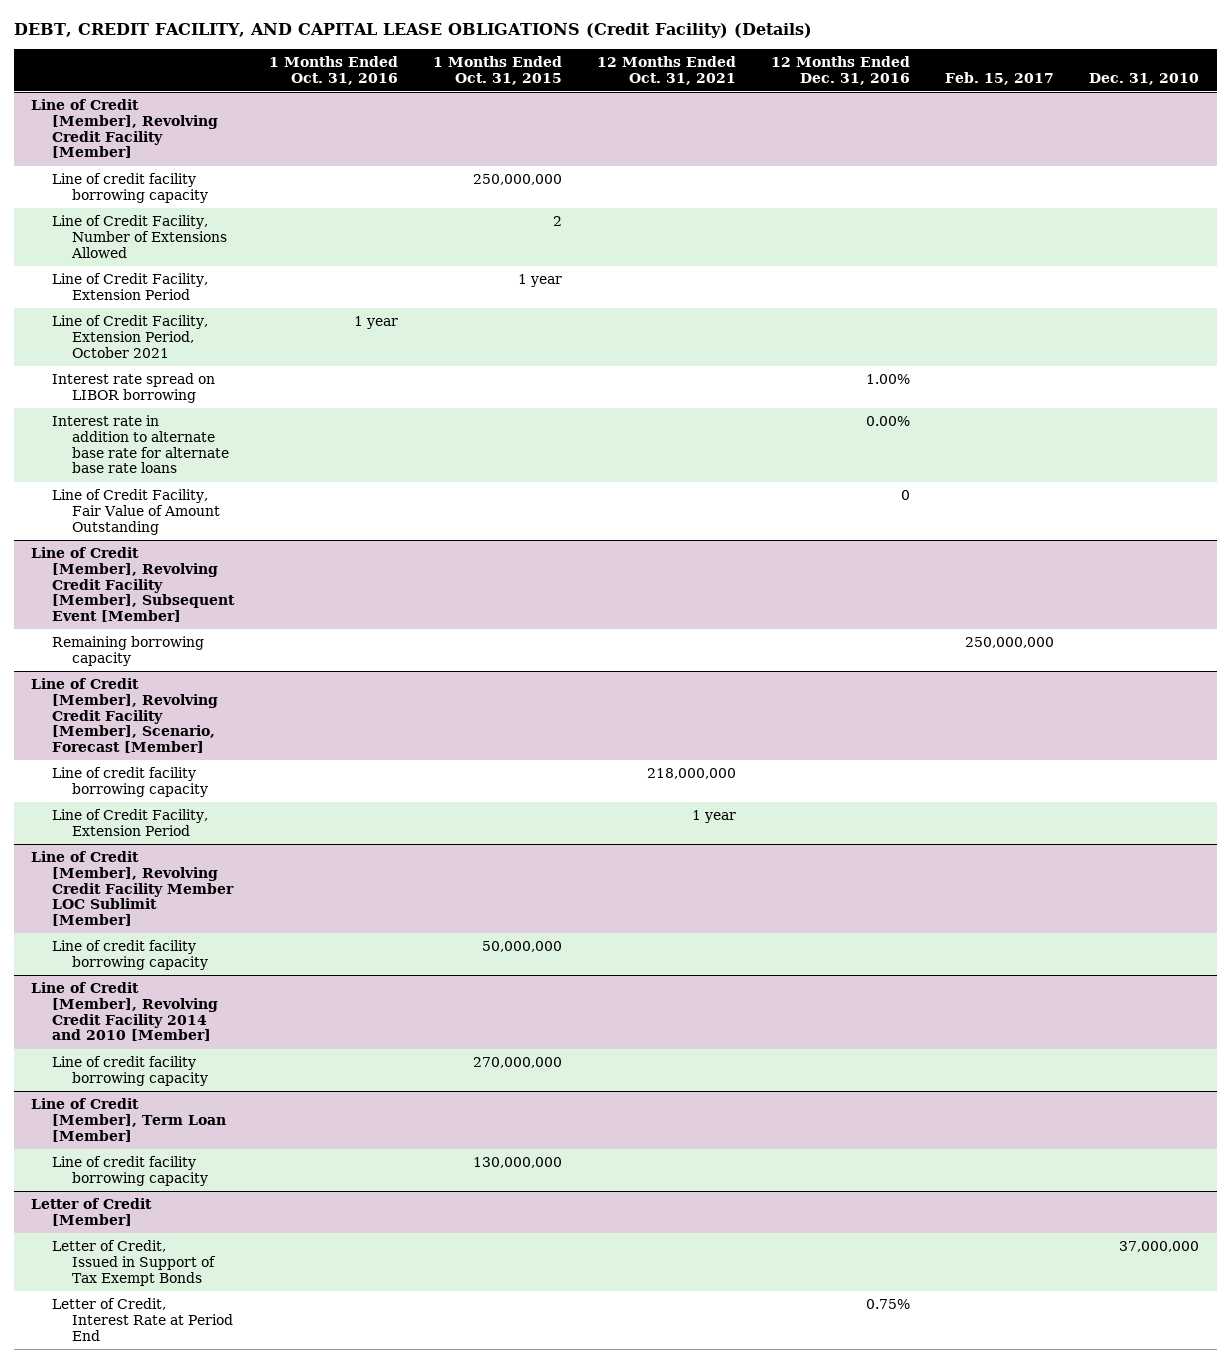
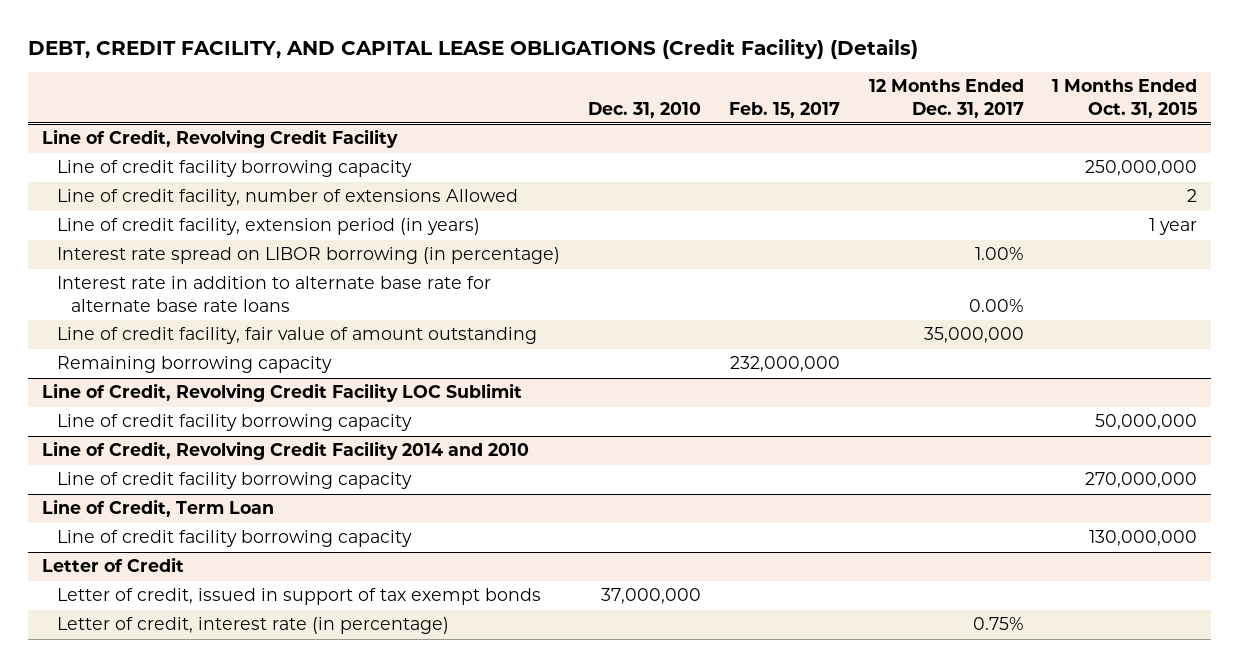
- | 1 Months Ended Oct. 31, 2016 | 1 Months Ended Oct. 31, 2015 | 12 Months Ended Oct. 31, 2021 | 12 Months Ended Dec. 31, 2016 | Feb. 15, 2017 | Dec. 31, 2010
+ | Dec. 31, 2010 | Feb. 15, 2017 | 12 Months Ended Dec. 31, 2017 | 1 Months Ended Oct. 31, 2015
- Line of Credit [Member], Revolving Credit Facility [Member]
+ Line of Credit, Revolving Credit Facility
- Line of Credit Facility, Number of Extensions Allowed | | 2 | | | |
- Line of Credit Facility, Extension Period | | 1 year | | | |
- Line of Credit Facility, Extension Period, October 2021 | 1 year | | | | |
- Interest rate spread on LIBOR borrowing | | | | 1.00% | |
+ Line of credit facility, number of extensions Allowed | | | | 2
+ Line of credit facility, extension period (in years) | | | | 1 year
+ Interest rate spread on LIBOR borrowing (in percentage) | | | 1.00% |
- Line of Credit Facility, Fair Value of Amount Outstanding | | | | 0 | |
- Line of Credit [Member], Revolving Credit Facility [Member], Subsequent Event [Member]
- Remaining borrowing capacity | | | | | 250,000,000 |
- Line of Credit [Member], Revolving Credit Facility [Member], Scenario, Forecast [Member]
- Line of credit facility borrowing capacity | | | 218,000,000 | | |
- Line of Credit Facility, Extension Period | | | 1 year | | |
- Line of Credit [Member], Revolving Credit Facility Member LOC Sublimit [Member]
+ Line of credit facility, fair value of amount outstanding | | | 35,000,000 |
+ Remaining borrowing capacity | | 232,000,000 | |
+ Line of Credit, Revolving Credit Facility LOC Sublimit
- Line of Credit [Member], Revolving Credit Facility 2014 and 2010 [Member]
+ Line of Credit, Revolving Credit Facility 2014 and 2010
- Line of Credit [Member], Term Loan [Member]
+ Line of Credit, Term Loan
- Letter of Credit [Member]
- Letter of Credit, Issued in Support of Tax Exempt Bonds | | | | | | 37,000,000
- Letter of Credit, Interest Rate at Period End | | | | 0.75% | |
+ Letter of Credit
+ Letter of credit, issued in support of tax exempt bonds | 37,000,000 | | |
+ Letter of credit, interest rate (in percentage) | | | 0.75% |

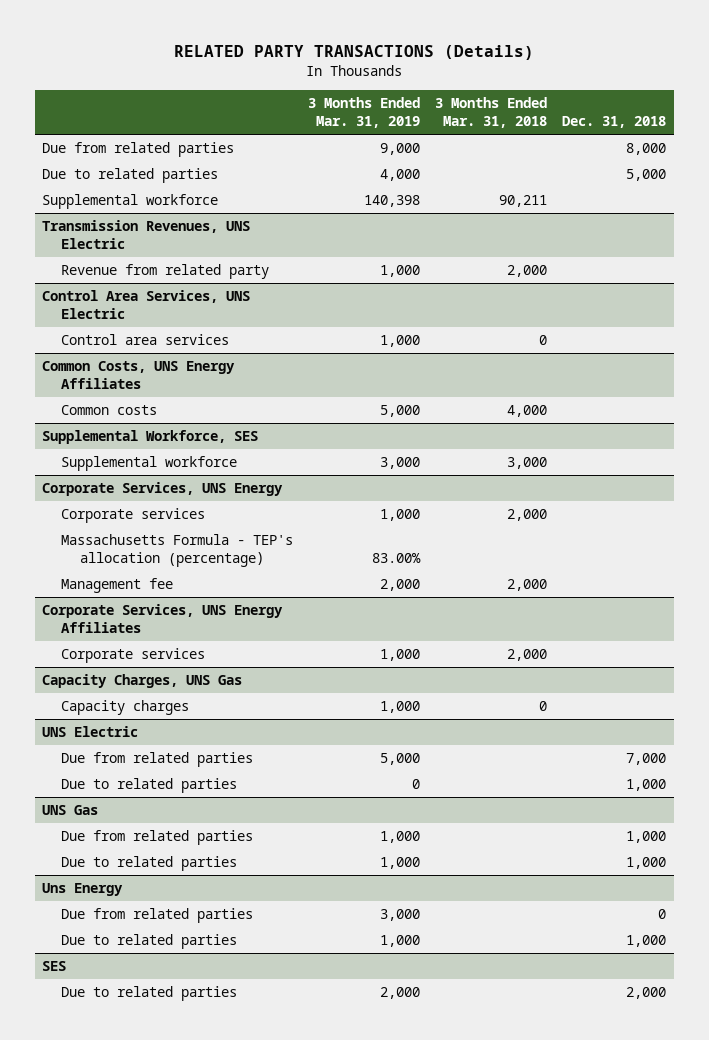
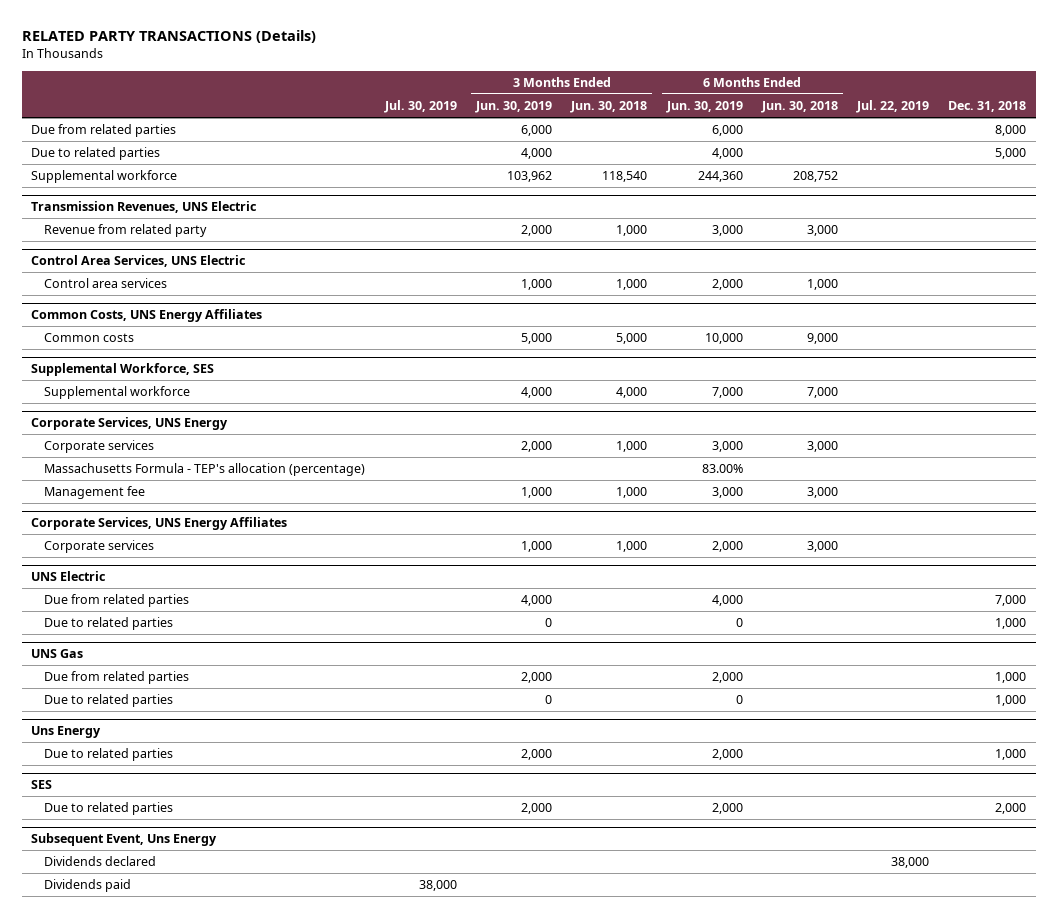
- | 3 Months Ended Mar. 31, 2019 | 3 Months Ended Mar. 31, 2018 | Dec. 31, 2018
+ | Jul. 30, 2019 | 3 Months Ended Jun. 30, 2019 | 3 Months Ended Jun. 30, 2018 | 6 Months Ended Jun. 30, 2019 | 6 Months Ended Jun. 30, 2018 | Jul. 22, 2019 | Dec. 31, 2018
- Capacity Charges, UNS Gas
- Capacity charges | 1,000 | 0 |
@ Uns Energy
- Due from related parties | 3,000 | | 0
+ Subsequent Event, Uns Energy
+ Dividends declared | | | | | | 38,000 |
+ Dividends paid | 38,000 | | | | | |

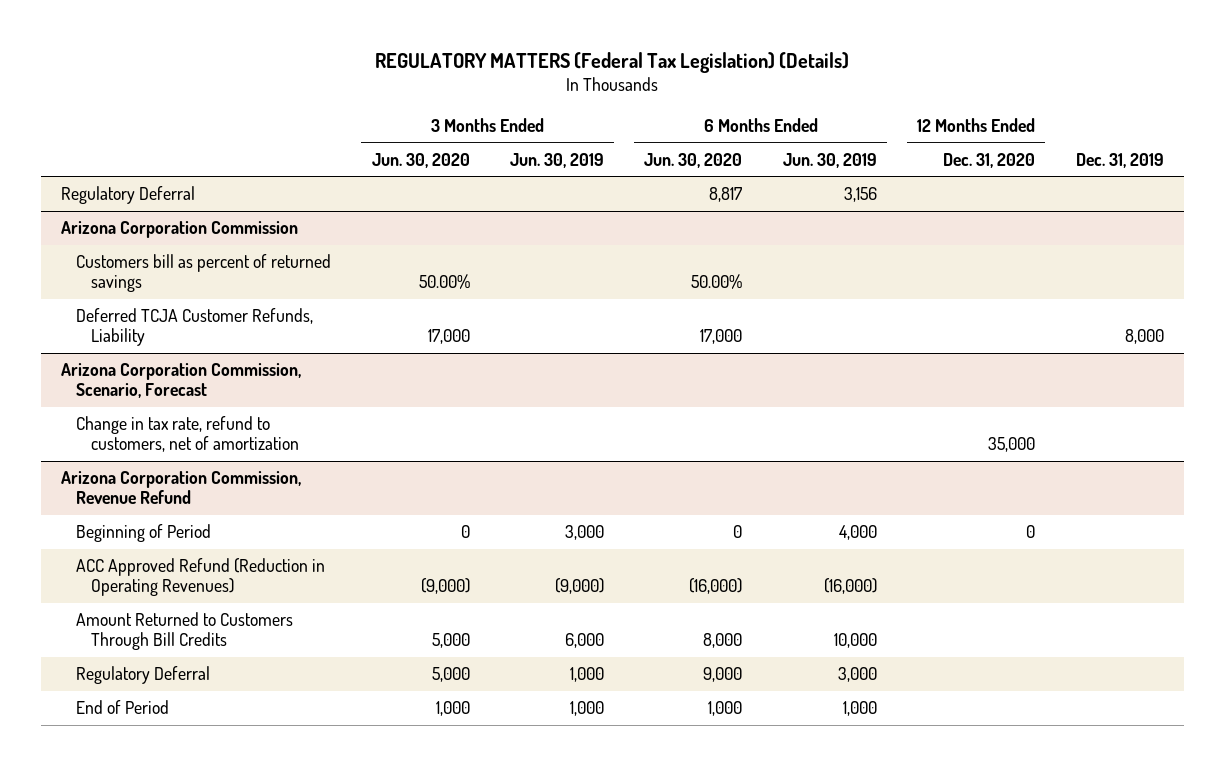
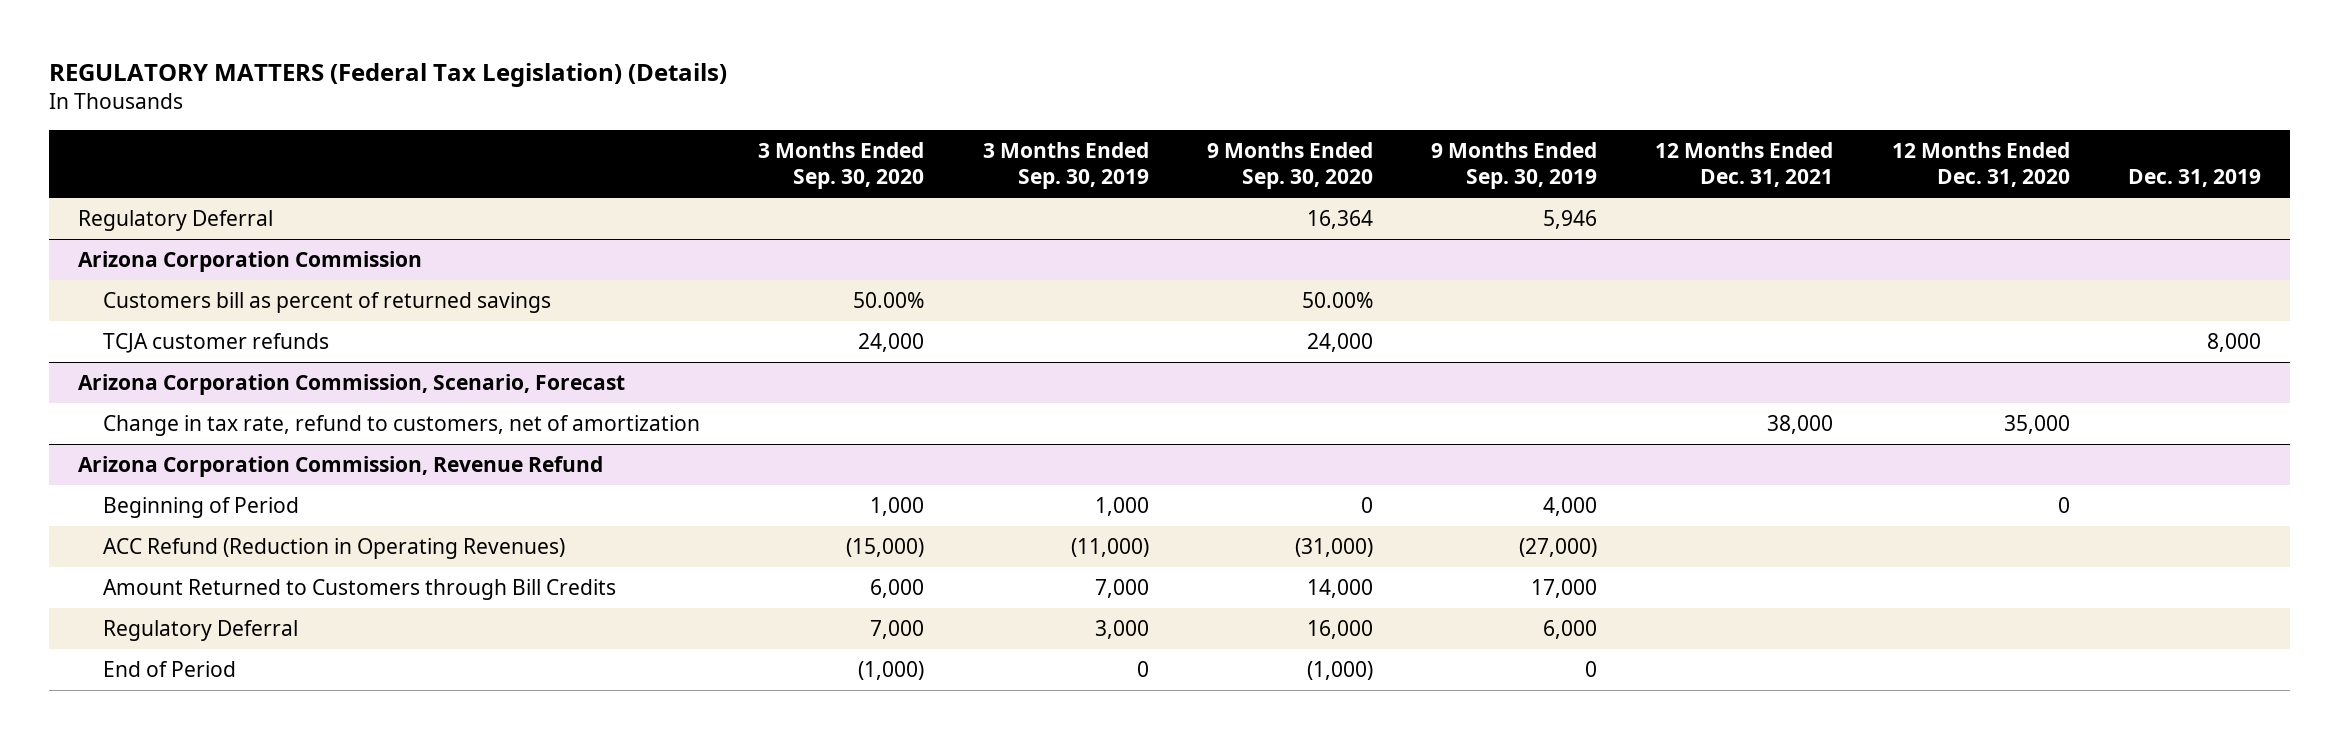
- | 3 Months Ended Jun. 30, 2020 | 3 Months Ended Jun. 30, 2019 | 6 Months Ended Jun. 30, 2020 | 6 Months Ended Jun. 30, 2019 | 12 Months Ended Dec. 31, 2020 | Dec. 31, 2019
+ | 3 Months Ended Sep. 30, 2020 | 3 Months Ended Sep. 30, 2019 | 9 Months Ended Sep. 30, 2020 | 9 Months Ended Sep. 30, 2019 | 12 Months Ended Dec. 31, 2021 | 12 Months Ended Dec. 31, 2020 | Dec. 31, 2019
@ Arizona Corporation Commission
- Deferred TCJA Customer Refunds, Liability | 17,000 | | 17,000 | | | 8,000
+ TCJA customer refunds | 24,000 | | 24,000 | | | | 8,000
@ Arizona Corporation Commission, Revenue Refund
- ACC Approved Refund (Reduction in Operating Revenues) | (9,000) | (9,000) | (16,000) | (16,000) | |
- Amount Returned to Customers Through Bill Credits | 5,000 | 6,000 | 8,000 | 10,000 | |
+ ACC Refund (Reduction in Operating Revenues) | (15,000) | (11,000) | (31,000) | (27,000) | | |
+ Amount Returned to Customers through Bill Credits | 6,000 | 7,000 | 14,000 | 17,000 | | |

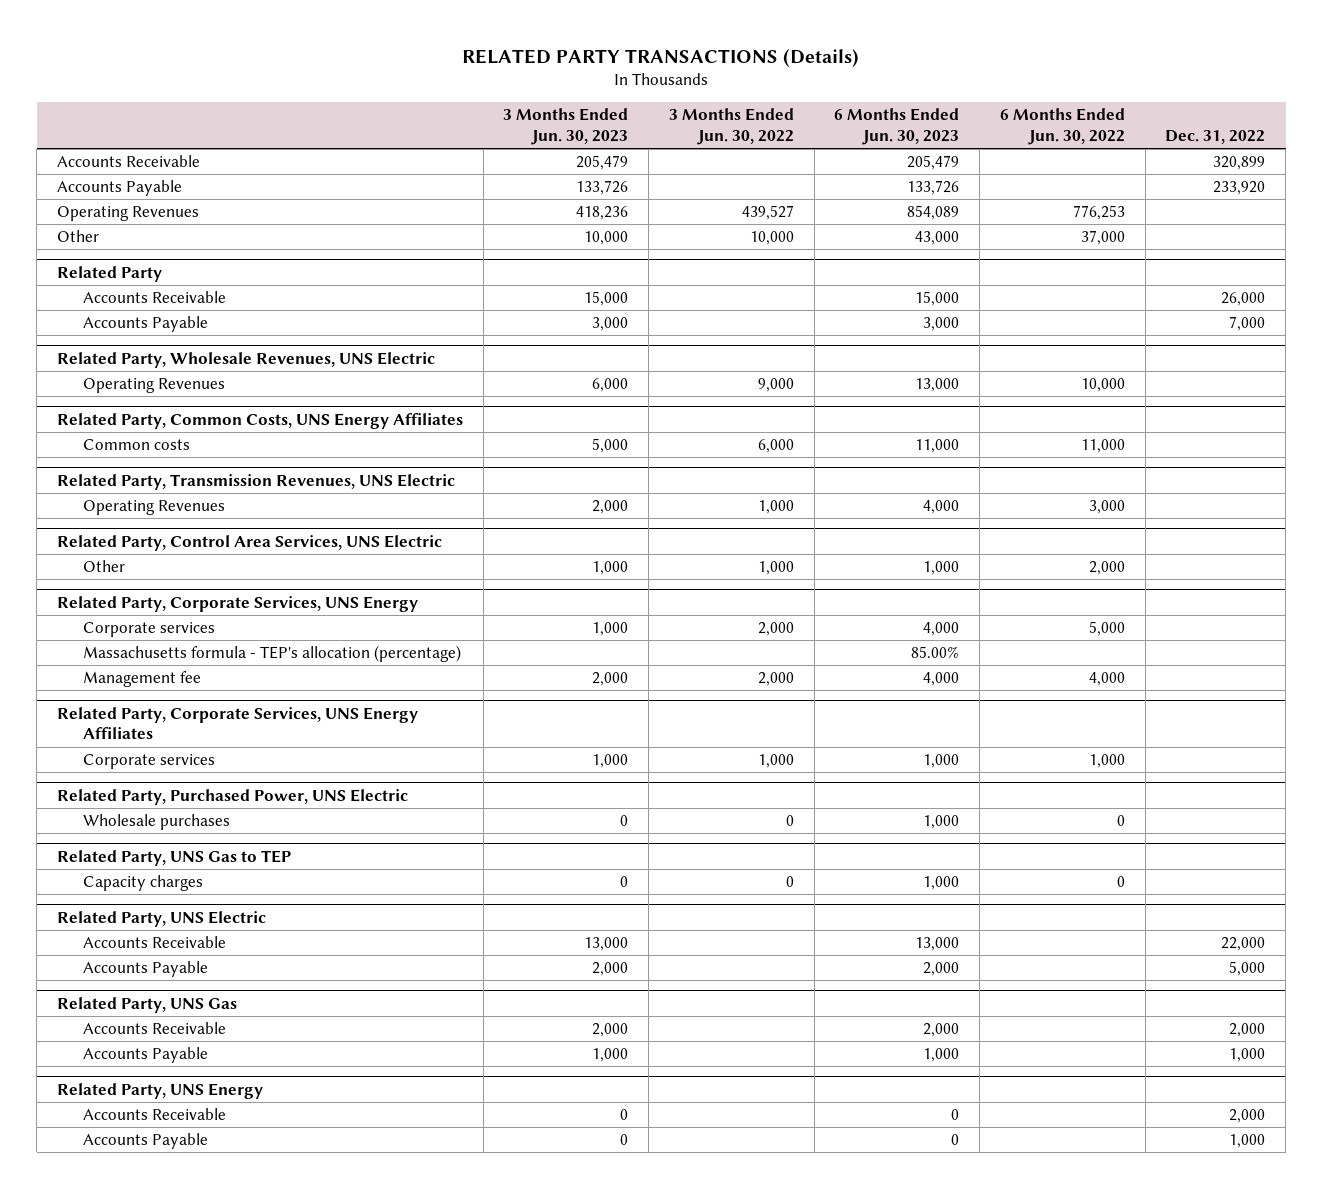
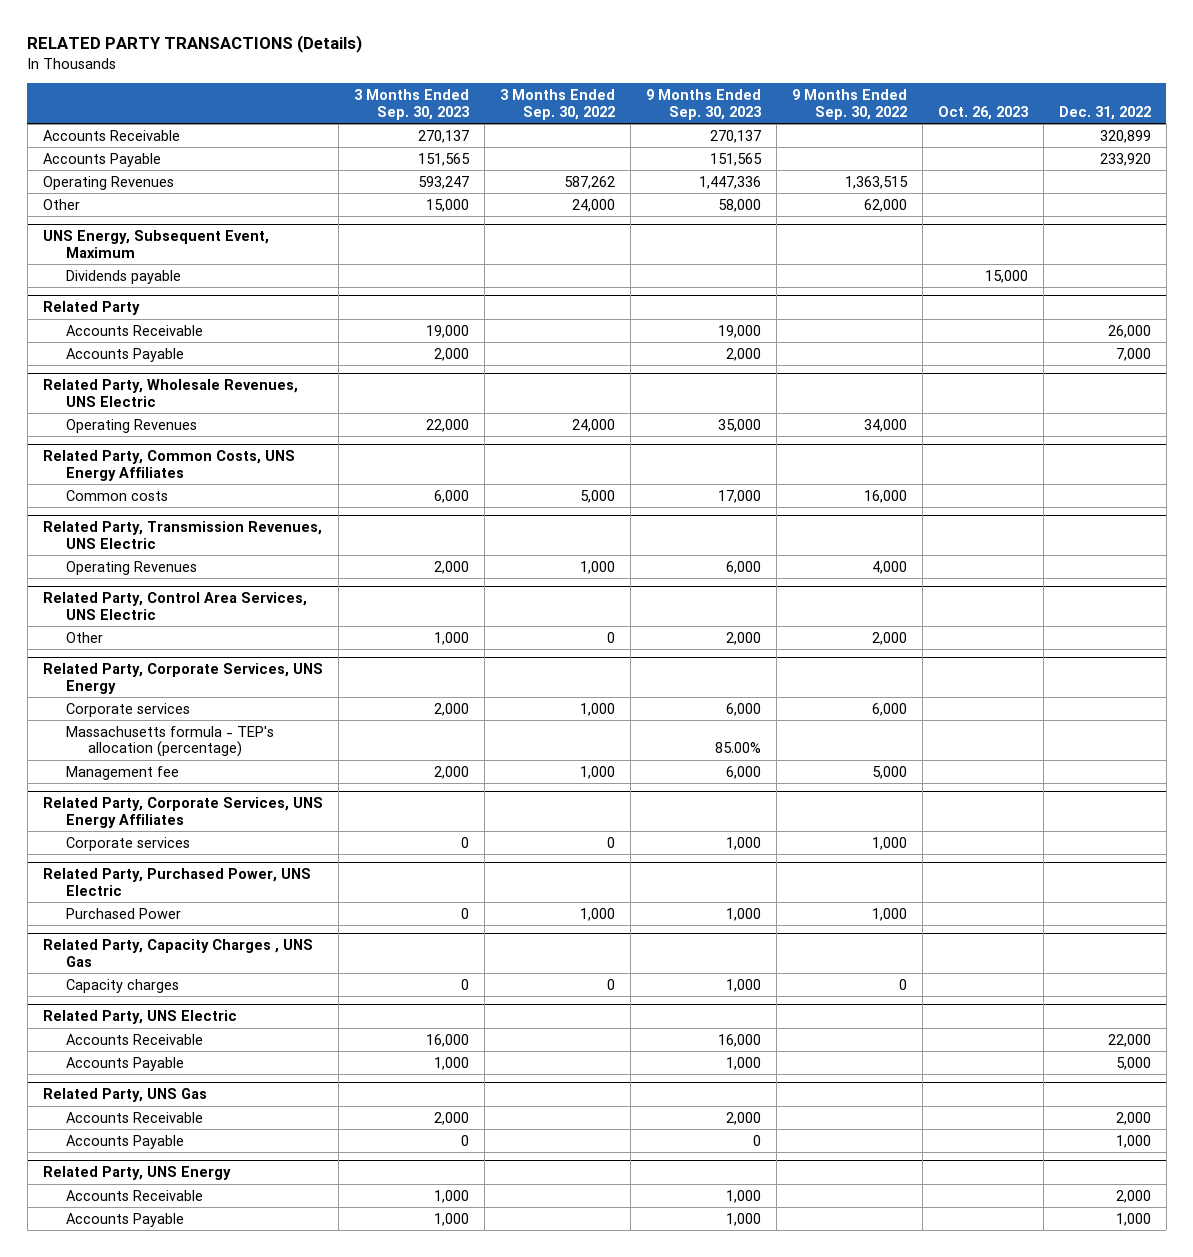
- | 3 Months Ended Jun. 30, 2023 | 3 Months Ended Jun. 30, 2022 | 6 Months Ended Jun. 30, 2023 | 6 Months Ended Jun. 30, 2022 | Dec. 31, 2022
+ | 3 Months Ended Sep. 30, 2023 | 3 Months Ended Sep. 30, 2022 | 9 Months Ended Sep. 30, 2023 | 9 Months Ended Sep. 30, 2022 | Oct. 26, 2023 | Dec. 31, 2022
+ UNS Energy, Subsequent Event, Maximum
+ Dividends payable | | | | | 15,000 |
@ Related Party, Purchased Power, UNS Electric
- Wholesale purchases | 0 | 0 | 1,000 | 0 |
- Related Party, UNS Gas to TEP
@ Related Party, Purchased Power, UNS Electric
+ Purchased Power | 0 | 1,000 | 1,000 | 1,000 | |
+ Related Party, Capacity Charges , UNS Gas

